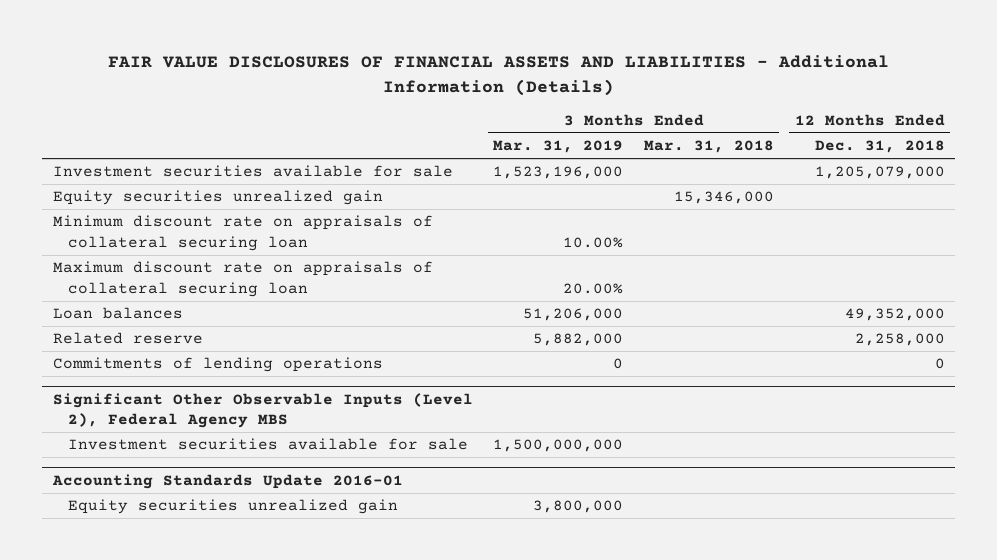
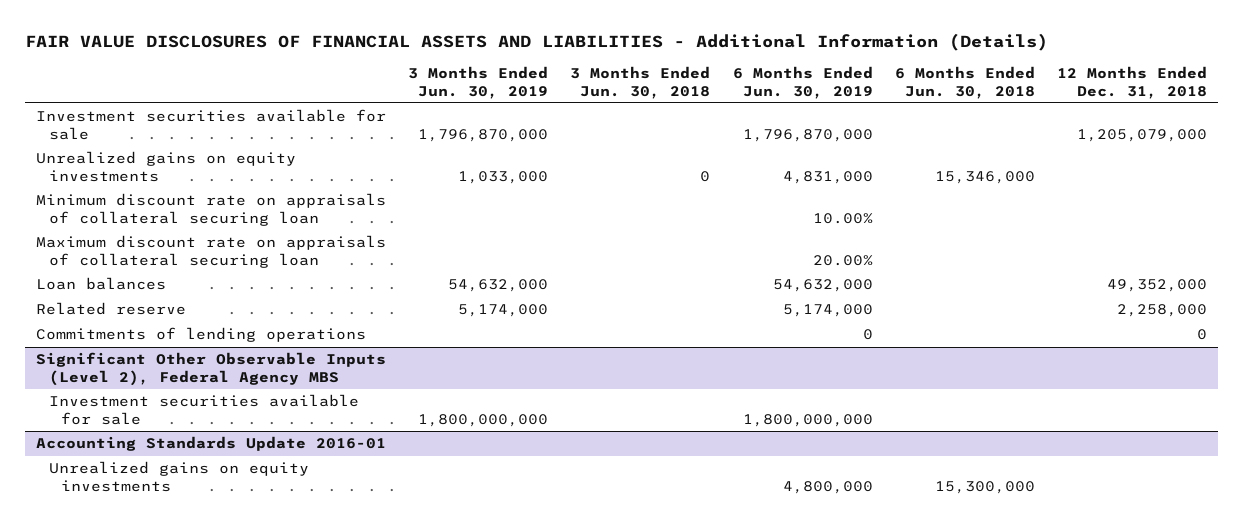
- | 3 Months Ended Mar. 31, 2019 | 3 Months Ended Mar. 31, 2018 | 12 Months Ended Dec. 31, 2018
+ | 3 Months Ended Jun. 30, 2019 | 3 Months Ended Jun. 30, 2018 | 6 Months Ended Jun. 30, 2019 | 6 Months Ended Jun. 30, 2018 | 12 Months Ended Dec. 31, 2018
- Equity securities unrealized gain | | 15,346,000 |
+ Unrealized gains on equity investments | 1,033,000 | 0 | 4,831,000 | 15,346,000 |
@ Accounting Standards Update 2016-01
- Equity securities unrealized gain | 3,800,000 | |
+ Unrealized gains on equity investments | | | 4,800,000 | 15,300,000 |

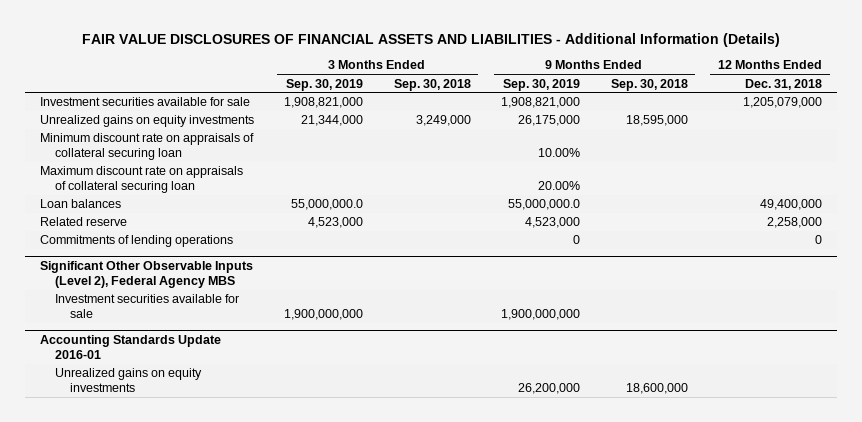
- | 3 Months Ended Jun. 30, 2019 | 3 Months Ended Jun. 30, 2018 | 6 Months Ended Jun. 30, 2019 | 6 Months Ended Jun. 30, 2018 | 12 Months Ended Dec. 31, 2018
+ | 3 Months Ended Sep. 30, 2019 | 3 Months Ended Sep. 30, 2018 | 9 Months Ended Sep. 30, 2019 | 9 Months Ended Sep. 30, 2018 | 12 Months Ended Dec. 31, 2018
- Loan balances | 54,632,000 | | 54,632,000 | | 49,352,000
+ Loan balances | 55,000,000.0 | | 55,000,000.0 | | 49,400,000

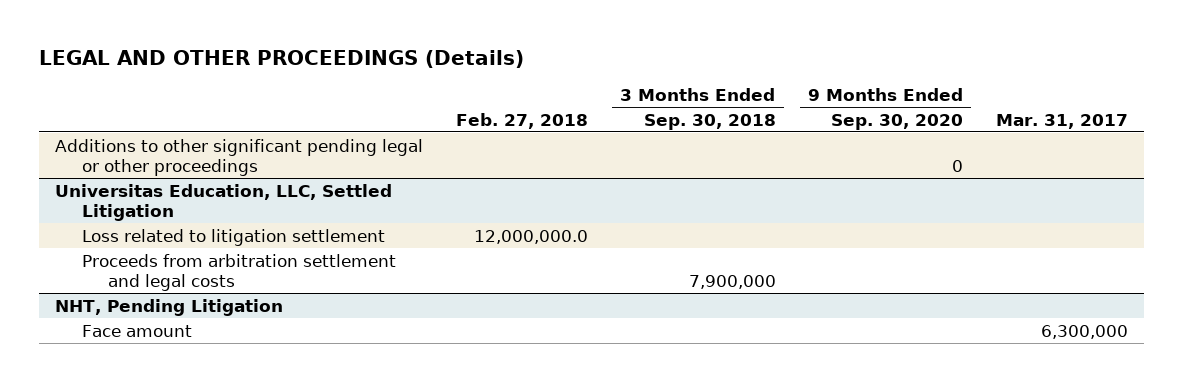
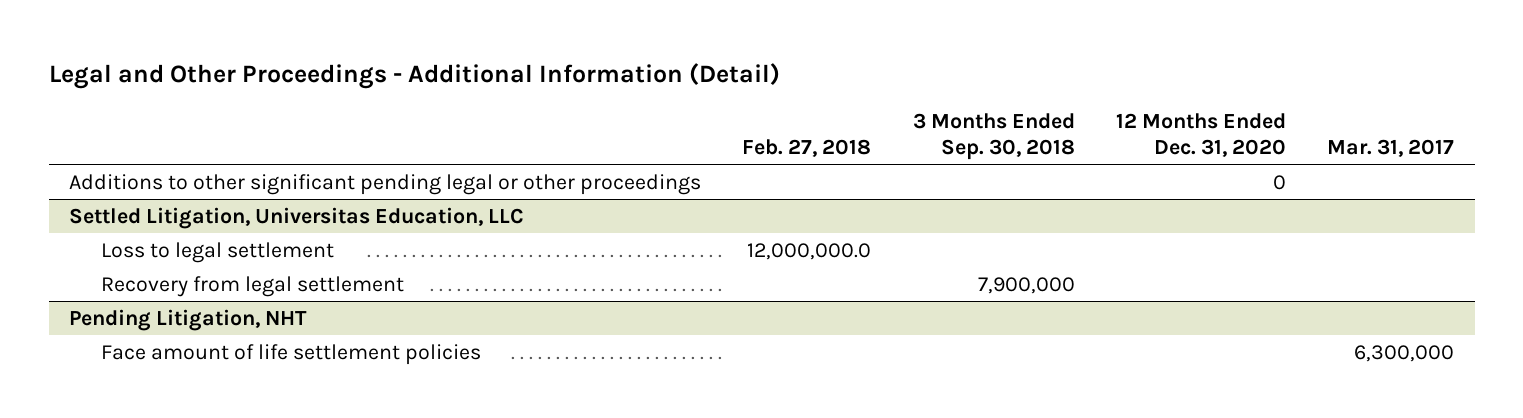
- LEGAL AND OTHER PROCEEDINGS (Details)
+ Legal and Other Proceedings - Additional Information (Detail)
- | Feb. 27, 2018 | 3 Months Ended Sep. 30, 2018 | 9 Months Ended Sep. 30, 2020 | Mar. 31, 2017
+ | Feb. 27, 2018 | 3 Months Ended Sep. 30, 2018 | 12 Months Ended Dec. 31, 2020 | Mar. 31, 2017
- Universitas Education, LLC, Settled Litigation
- Loss related to litigation settlement | 12,000,000.0 | | |
- Proceeds from arbitration settlement and legal costs | | 7,900,000 | |
- NHT, Pending Litigation
- Face amount | | | | 6,300,000
+ Settled Litigation, Universitas Education, LLC
+ Loss to legal settlement | 12,000,000.0 | | |
+ Recovery from legal settlement | | 7,900,000 | |
+ Pending Litigation, NHT
+ Face amount of life settlement policies | | | | 6,300,000

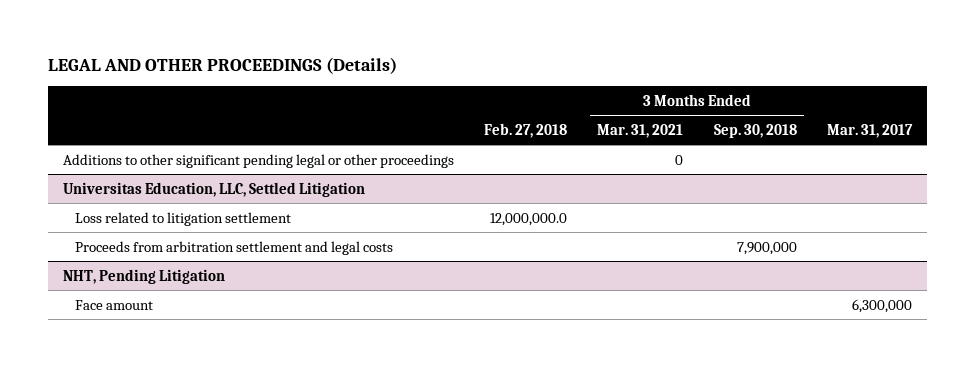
- Legal and Other Proceedings - Additional Information (Detail)
+ LEGAL AND OTHER PROCEEDINGS (Details)
- | Feb. 27, 2018 | 3 Months Ended Sep. 30, 2018 | 12 Months Ended Dec. 31, 2020 | Mar. 31, 2017
+ | Feb. 27, 2018 | 3 Months Ended Mar. 31, 2021 | 3 Months Ended Sep. 30, 2018 | Mar. 31, 2017
- Settled Litigation, Universitas Education, LLC
- Loss to legal settlement | 12,000,000.0 | | |
- Recovery from legal settlement | | 7,900,000 | |
- Pending Litigation, NHT
- Face amount of life settlement policies | | | | 6,300,000
+ Universitas Education, LLC, Settled Litigation
+ Loss related to litigation settlement | 12,000,000.0 | | |
+ Proceeds from arbitration settlement and legal costs | | | 7,900,000 |
+ NHT, Pending Litigation
+ Face amount | | | | 6,300,000

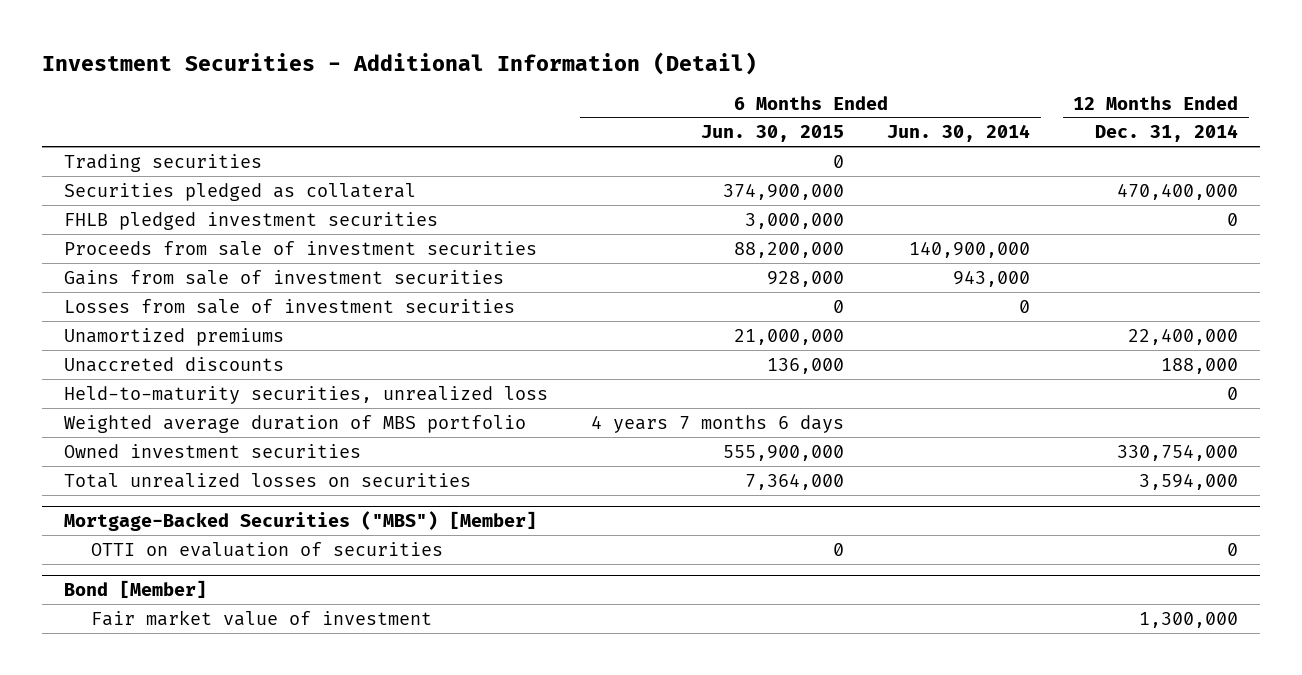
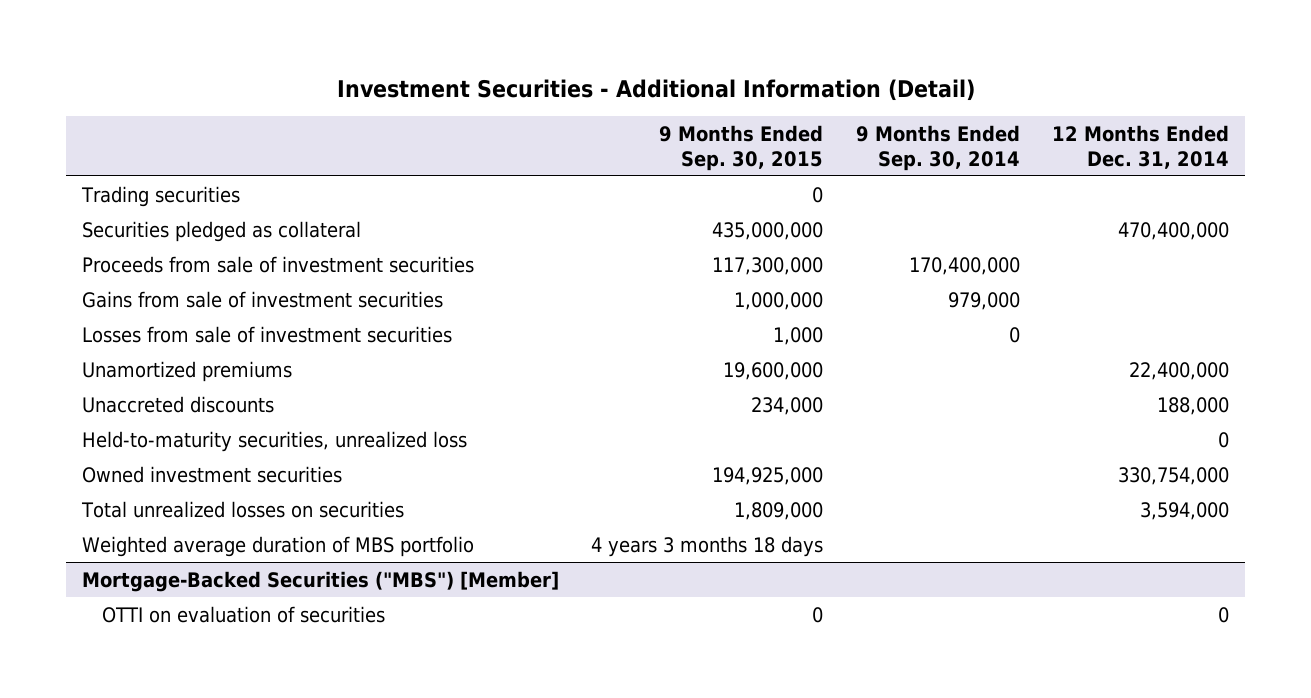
- | 6 Months Ended Jun. 30, 2015 | 6 Months Ended Jun. 30, 2014 | 12 Months Ended Dec. 31, 2014
+ | 9 Months Ended Sep. 30, 2015 | 9 Months Ended Sep. 30, 2014 | 12 Months Ended Dec. 31, 2014
- FHLB pledged investment securities | 3,000,000 | | 0
moved down: Weighted average duration of MBS portfolio | 4 years 3 months 18 days | |
- Bond [Member]
- Fair market value of investment | | | 1,300,000

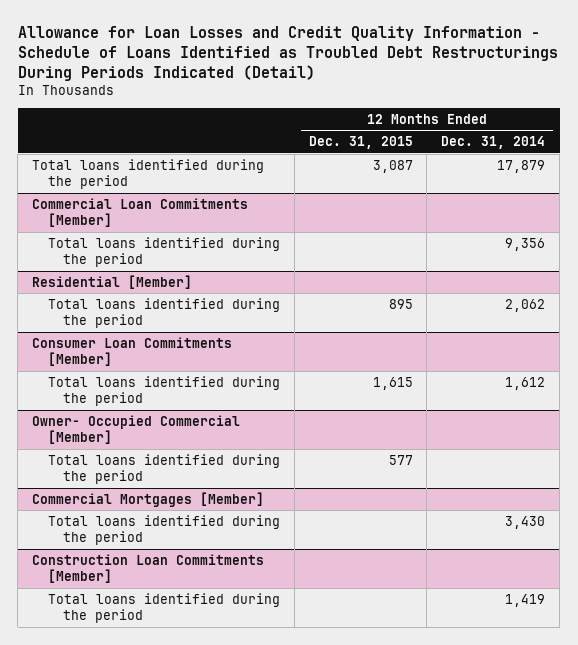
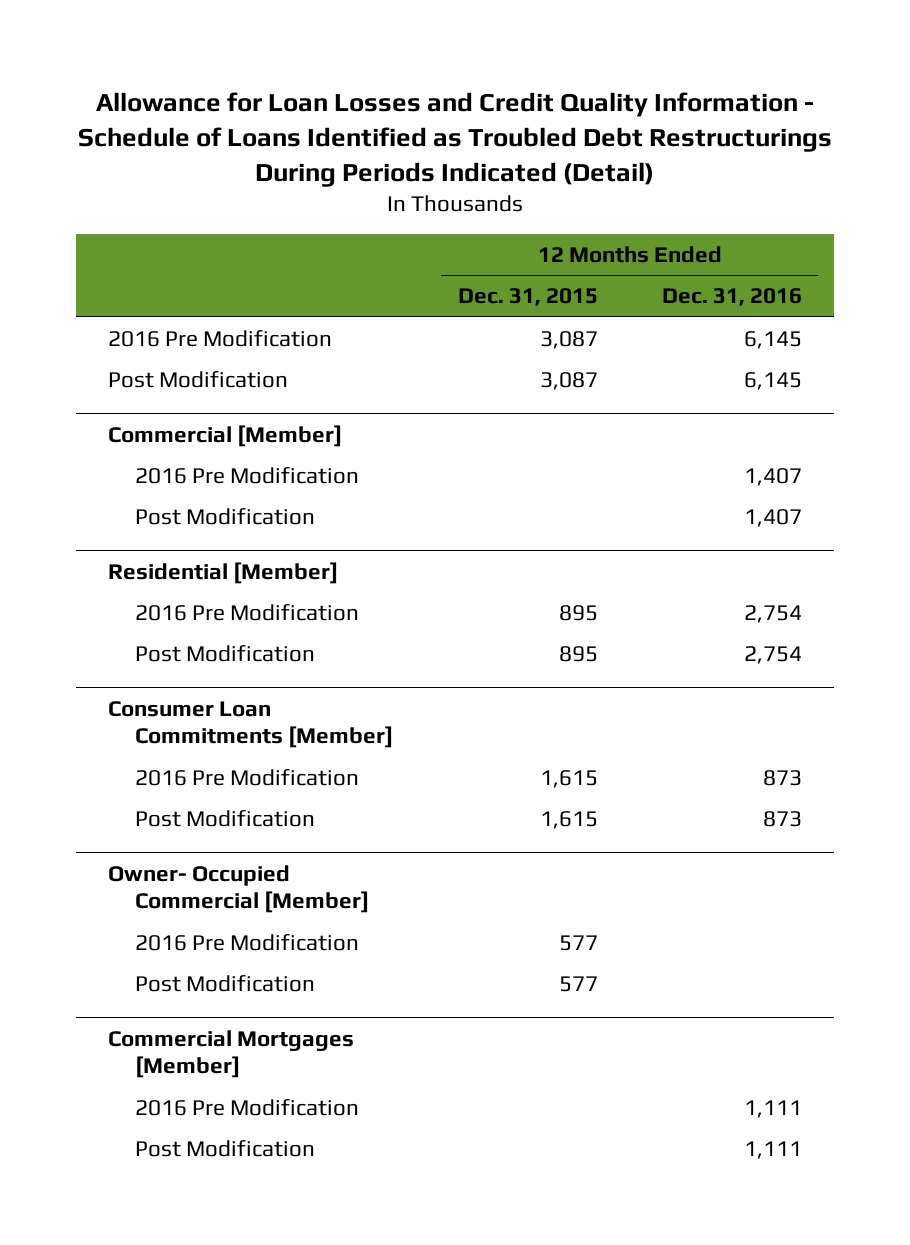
- | 12 Months Ended Dec. 31, 2015 | 12 Months Ended Dec. 31, 2014
+ | 12 Months Ended Dec. 31, 2015 | 12 Months Ended Dec. 31, 2016
- Total loans identified during the period | 3,087 | 17,879
- Commercial Loan Commitments [Member]
- Total loans identified during the period | | 9,356
+ 2016 Pre Modification | 3,087 | 6,145
+ Post Modification | 3,087 | 6,145
+ Commercial [Member]
+ 2016 Pre Modification | | 1,407
+ Post Modification | | 1,407
@ Residential [Member]
- Total loans identified during the period | 895 | 2,062
+ 2016 Pre Modification | 895 | 2,754
+ Post Modification | 895 | 2,754
@ Consumer Loan Commitments [Member]
- Total loans identified during the period | 1,615 | 1,612
+ 2016 Pre Modification | 1,615 | 873
+ Post Modification | 1,615 | 873
@ Owner- Occupied Commercial [Member]
- Total loans identified during the period | 577 |
+ 2016 Pre Modification | 577 |
+ Post Modification | 577 |
@ Commercial Mortgages [Member]
- Total loans identified during the period | | 3,430
- Construction Loan Commitments [Member]
- Total loans identified during the period | | 1,419
@ Commercial Mortgages [Member]
+ 2016 Pre Modification | | 1,111
+ Post Modification | | 1,111

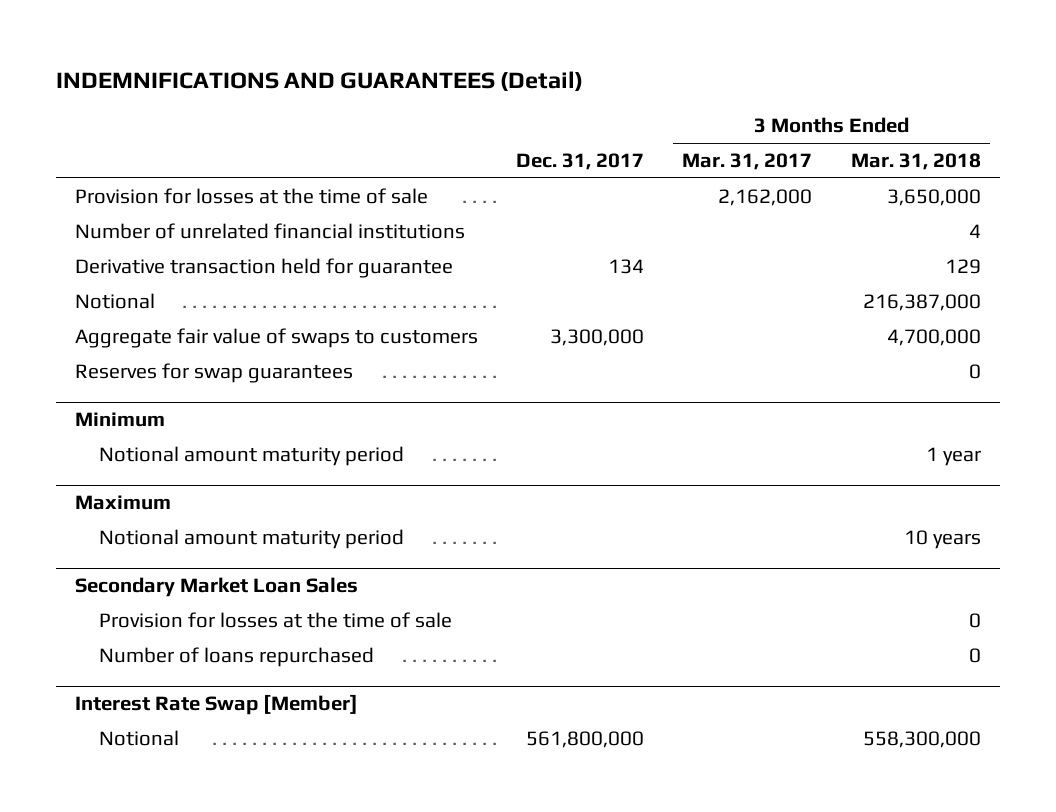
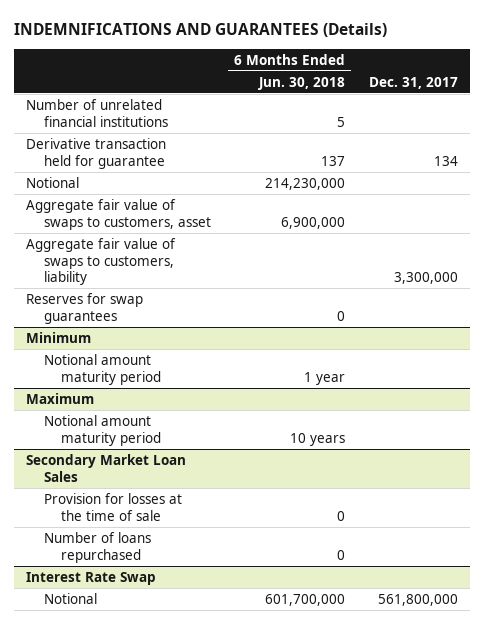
- INDEMNIFICATIONS AND GUARANTEES (Detail)
+ INDEMNIFICATIONS AND GUARANTEES (Details)
- | Dec. 31, 2017 | 3 Months Ended Mar. 31, 2017 | 3 Months Ended Mar. 31, 2018
+ | 6 Months Ended Jun. 30, 2018 | Dec. 31, 2017
- Provision for losses at the time of sale | | 2,162,000 | 3,650,000
- Aggregate fair value of swaps to customers | 3,300,000 | | 4,700,000
+ Aggregate fair value of swaps to customers, asset | 6,900,000 |
+ Aggregate fair value of swaps to customers, liability | | 3,300,000
- Interest Rate Swap [Member]
+ Interest Rate Swap

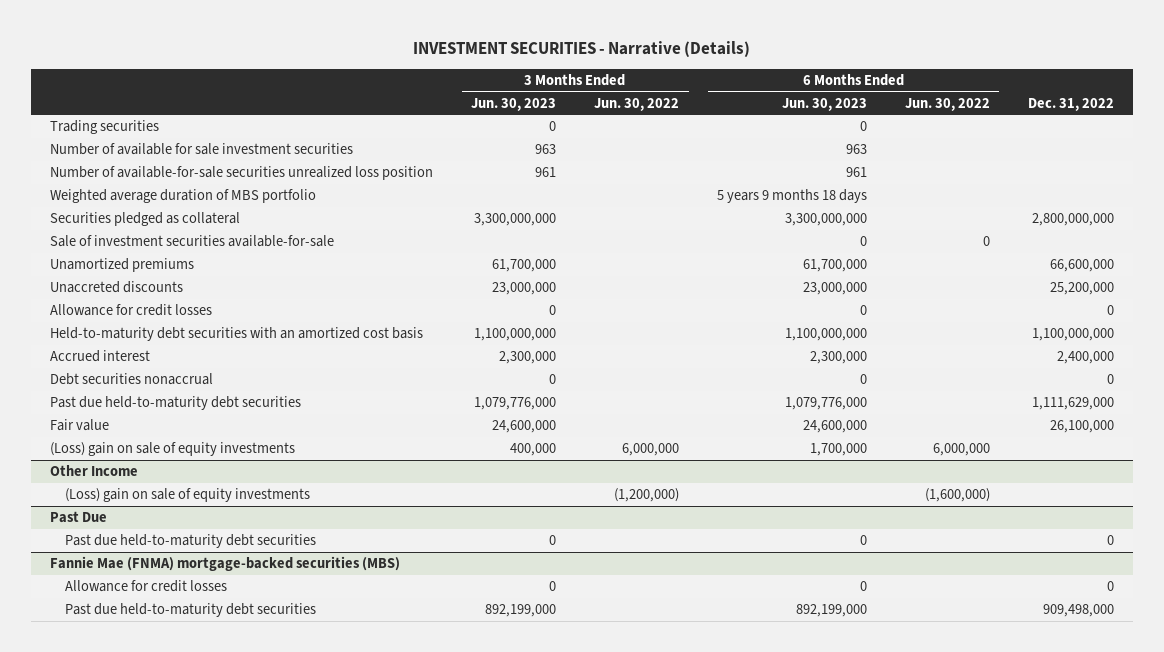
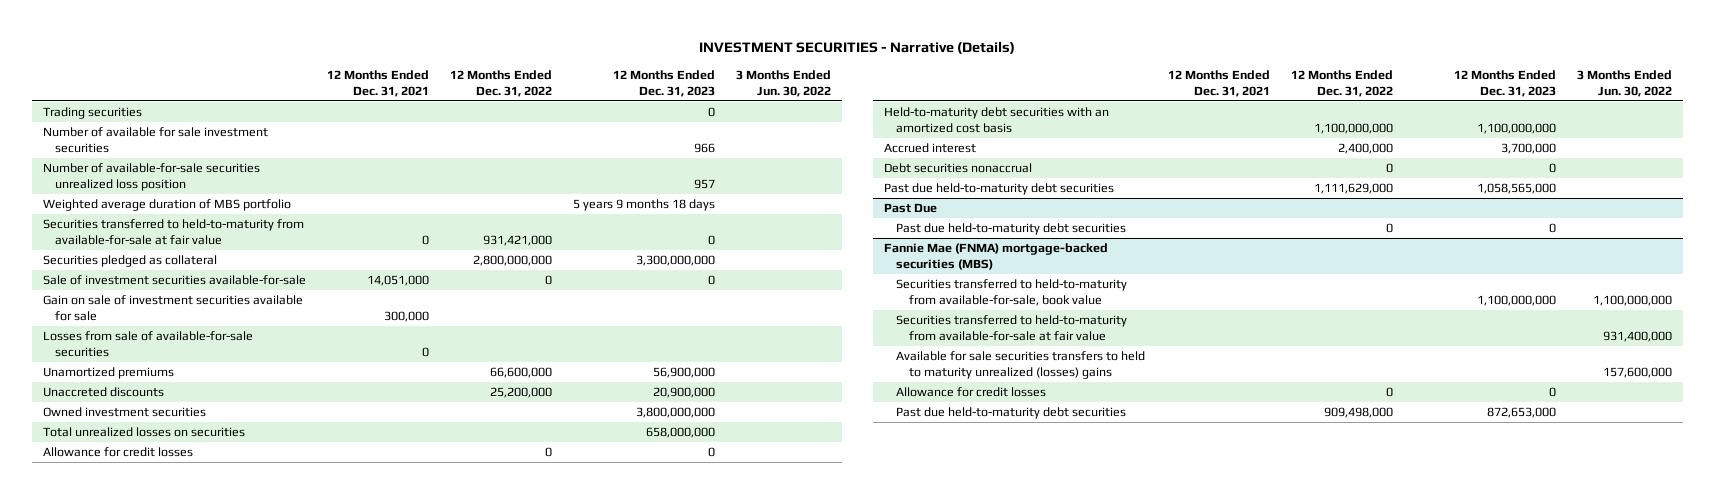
- | 3 Months Ended Jun. 30, 2023 | 3 Months Ended Jun. 30, 2022 | 6 Months Ended Jun. 30, 2023 | 6 Months Ended Jun. 30, 2022 | Dec. 31, 2022
+ | 12 Months Ended Dec. 31, 2021 | 12 Months Ended Dec. 31, 2022 | 12 Months Ended Dec. 31, 2023 | 3 Months Ended Jun. 30, 2022
+ Securities transferred to held-to-maturity from available-for-sale at fair value | 0 | 931,421,000 | 0 |
+ Gain on sale of investment securities available for sale | 300,000 | | |
+ Losses from sale of available-for-sale securities | 0 | | |
+ Owned investment securities | | | 3,800,000,000 |
+ Total unrealized losses on securities | | | 658,000,000 |
- Fair value | 24,600,000 | | 24,600,000 | | 26,100,000
- (Loss) gain on sale of equity investments | 400,000 | 6,000,000 | 1,700,000 | 6,000,000 |
- Other Income
- (Loss) gain on sale of equity investments | | (1,200,000) | | (1,600,000) |
@ Fannie Mae (FNMA) mortgage-backed securities (MBS)
+ Securities transferred to held-to-maturity from available-for-sale, book value | | | 1,100,000,000 | 1,100,000,000
+ Securities transferred to held-to-maturity from available-for-sale at fair value | | | | 931,400,000
+ Available for sale securities transfers to held to maturity unrealized (losses) gains | | | | 157,600,000

